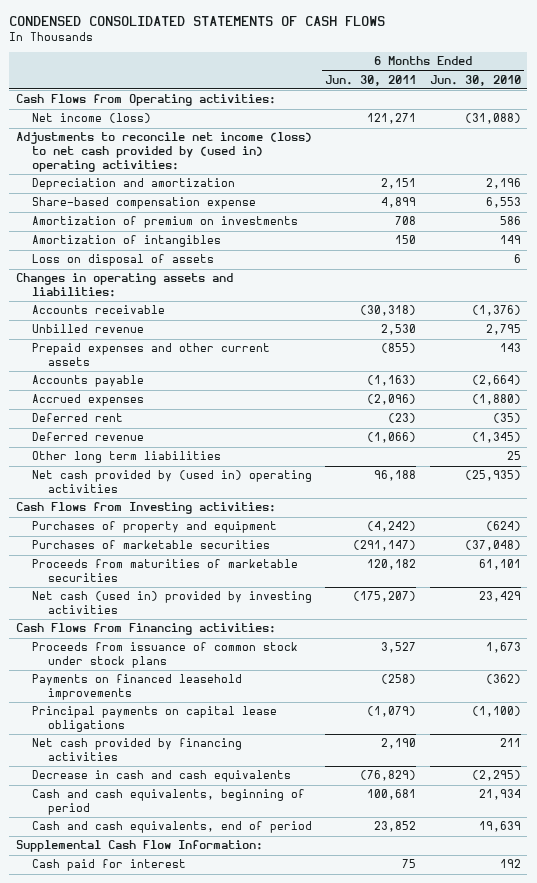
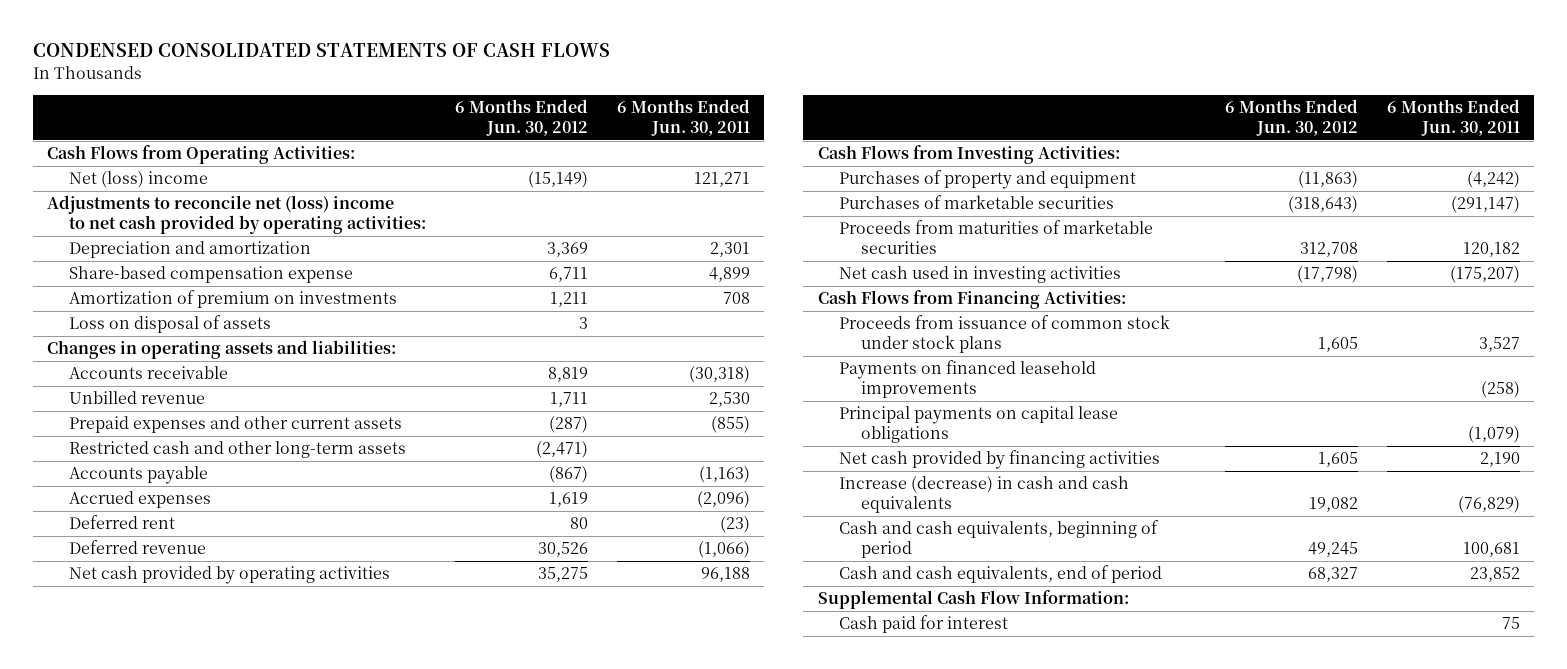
- | 6 Months Ended Jun. 30, 2011 | 6 Months Ended Jun. 30, 2010
+ | 6 Months Ended Jun. 30, 2012 | 6 Months Ended Jun. 30, 2011
- Cash Flows from Operating activities:
- Net income (loss) | 121,271 | (31,088)
- Adjustments to reconcile net income (loss) to net cash provided by (used in) operating activities:
- Depreciation and amortization | 2,151 | 2,196
+ Cash Flows from Operating Activities:
+ Net (loss) income | (15,149) | 121,271
+ Adjustments to reconcile net (loss) income to net cash provided by operating activities:
+ Depreciation and amortization | 3,369 | 2,301
- Amortization of intangibles | 150 | 149
+ Restricted cash and other long-term assets | (2,471) |
- Other long term liabilities | | 25
- Net cash provided by (used in) operating activities | 96,188 | (25,935)
- Cash Flows from Investing activities:
+ Net cash provided by operating activities | 35,275 | 96,188
+ Cash Flows from Investing Activities:
- Net cash (used in) provided by investing activities | (175,207) | 23,429
- Cash Flows from Financing activities:
+ Net cash used in investing activities | (17,798) | (175,207)
+ Cash Flows from Financing Activities:
- Decrease in cash and cash equivalents | (76,829) | (2,295)
+ Increase (decrease) in cash and cash equivalents | 19,082 | (76,829)

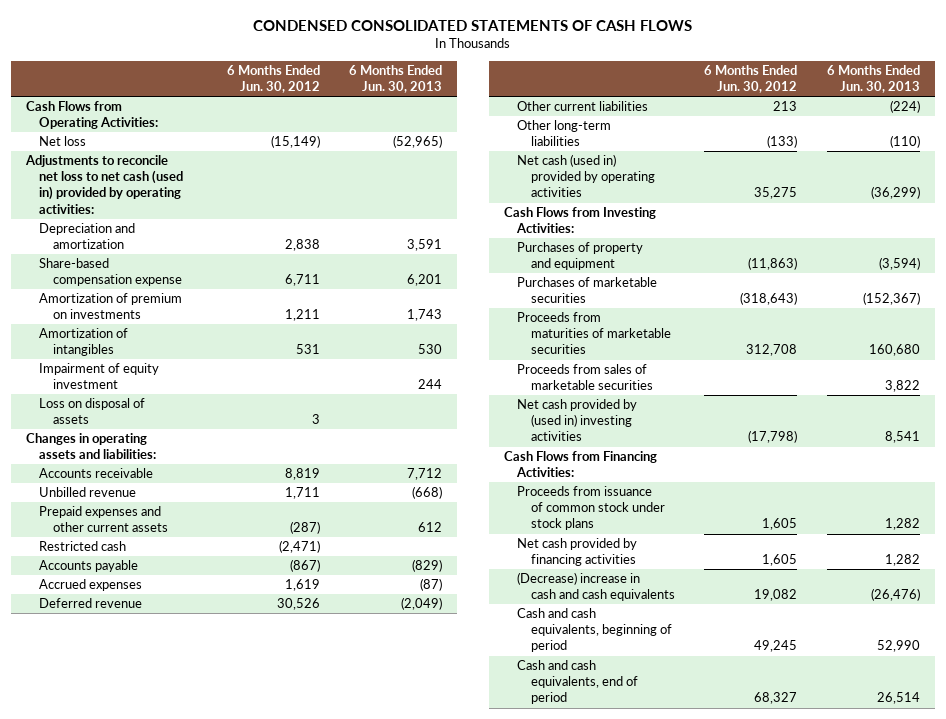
- | 6 Months Ended Jun. 30, 2012 | 6 Months Ended Jun. 30, 2011
+ | 6 Months Ended Jun. 30, 2012 | 6 Months Ended Jun. 30, 2013
- Net (loss) income | (15,149) | 121,271
- Adjustments to reconcile net (loss) income to net cash provided by operating activities:
- Depreciation and amortization | 3,369 | 2,301
+ Net loss | (15,149) | (52,965)
+ Adjustments to reconcile net loss to net cash (used in) provided by operating activities:
+ Depreciation and amortization | 2,838 | 3,591
+ Amortization of intangibles | 531 | 530
+ Impairment of equity investment | | 244
- Restricted cash and other long-term assets | (2,471) |
+ Restricted cash | (2,471) |
- Deferred rent | 80 | (23)
- Net cash provided by operating activities | 35,275 | 96,188
+ Other current liabilities | 213 | (224)
+ Other long-term liabilities | (133) | (110)
+ Net cash (used in) provided by operating activities | 35,275 | (36,299)
- Net cash used in investing activities | (17,798) | (175,207)
+ Proceeds from sales of marketable securities | | 3,822
+ Net cash provided by (used in) investing activities | (17,798) | 8,541
- Payments on financed leasehold improvements | | (258)
- Principal payments on capital lease obligations | | (1,079)
- Increase (decrease) in cash and cash equivalents | 19,082 | (76,829)
+ (Decrease) increase in cash and cash equivalents | 19,082 | (26,476)
- Supplemental Cash Flow Information:
- Cash paid for interest | | 75

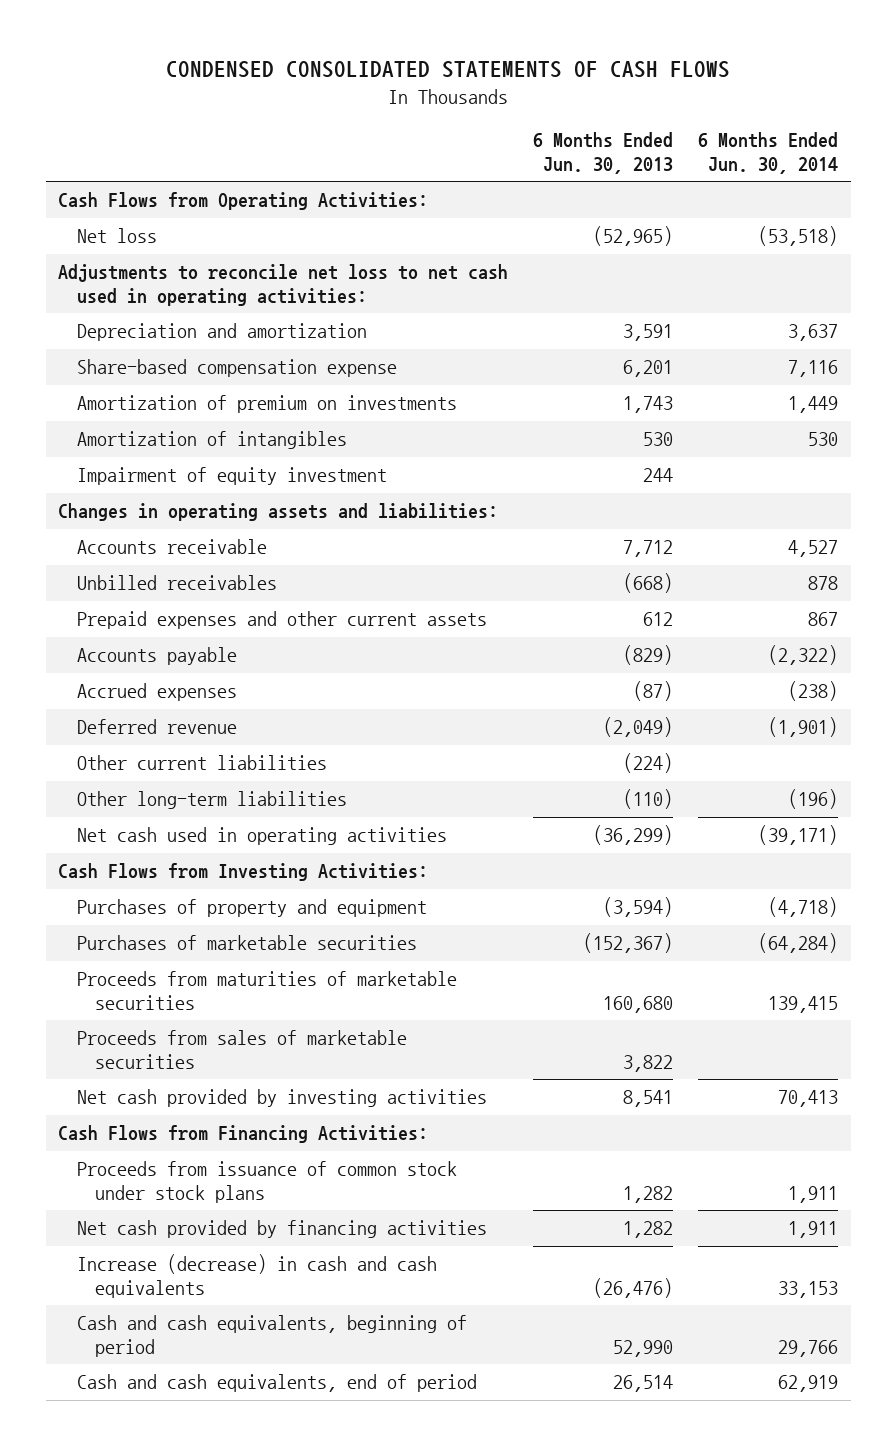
- | 6 Months Ended Jun. 30, 2012 | 6 Months Ended Jun. 30, 2013
+ | 6 Months Ended Jun. 30, 2013 | 6 Months Ended Jun. 30, 2014
- Adjustments to reconcile net loss to net cash (used in) provided by operating activities:
+ Adjustments to reconcile net loss to net cash used in operating activities:
- Loss on disposal of assets | 3 |
- Unbilled revenue | 1,711 | (668)
+ Unbilled receivables | (668) | 878
- Restricted cash | (2,471) |
- Net cash (used in) provided by operating activities | 35,275 | (36,299)
+ Net cash used in operating activities | (36,299) | (39,171)
- Net cash provided by (used in) investing activities | (17,798) | 8,541
+ Net cash provided by investing activities | 8,541 | 70,413
- (Decrease) increase in cash and cash equivalents | 19,082 | (26,476)
+ Increase (decrease) in cash and cash equivalents | (26,476) | 33,153

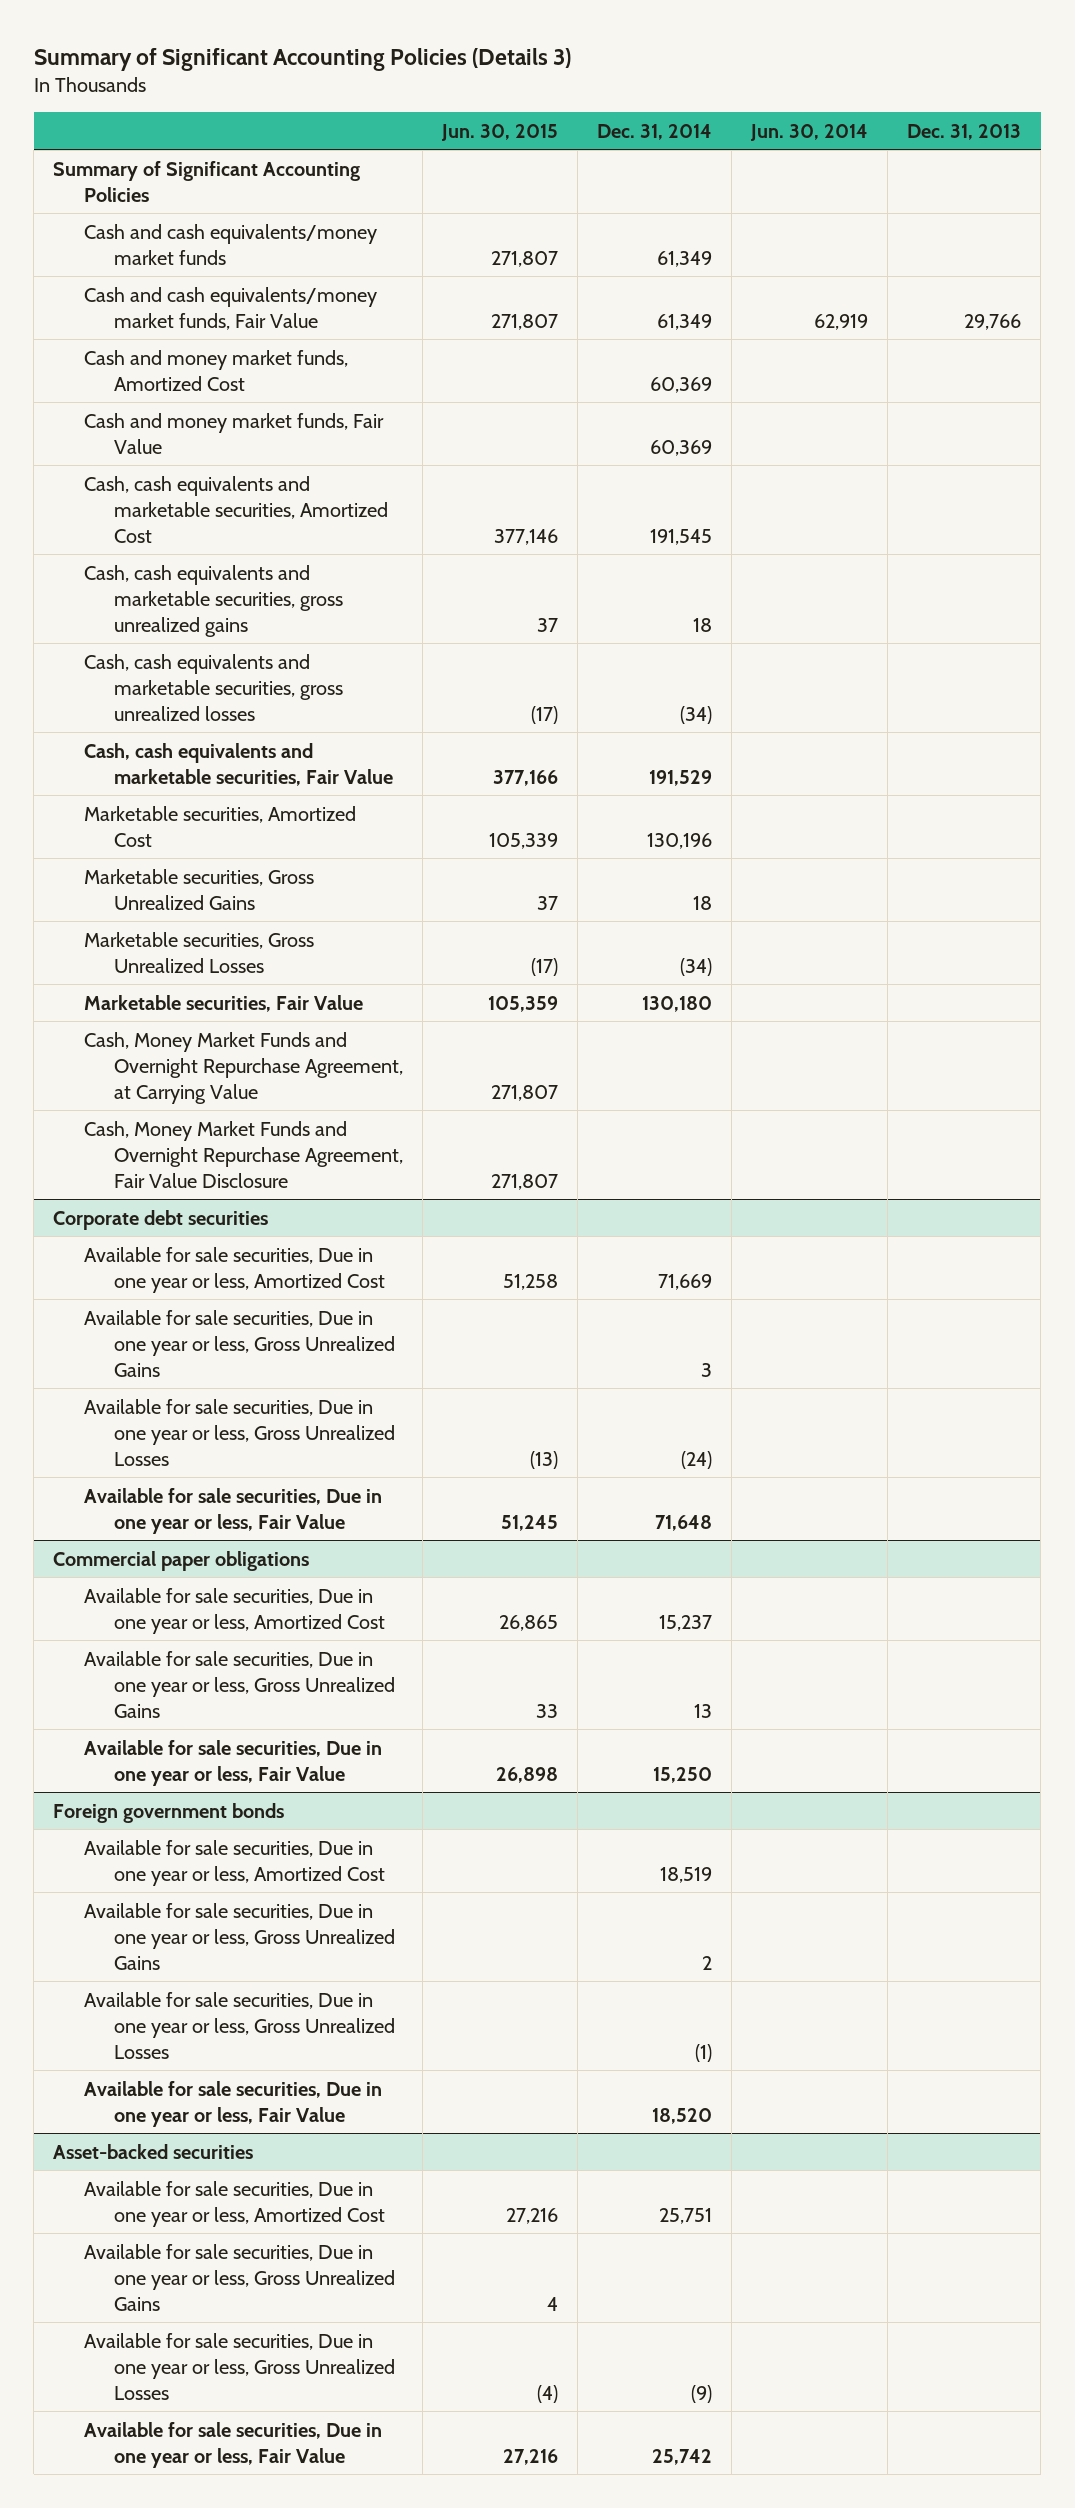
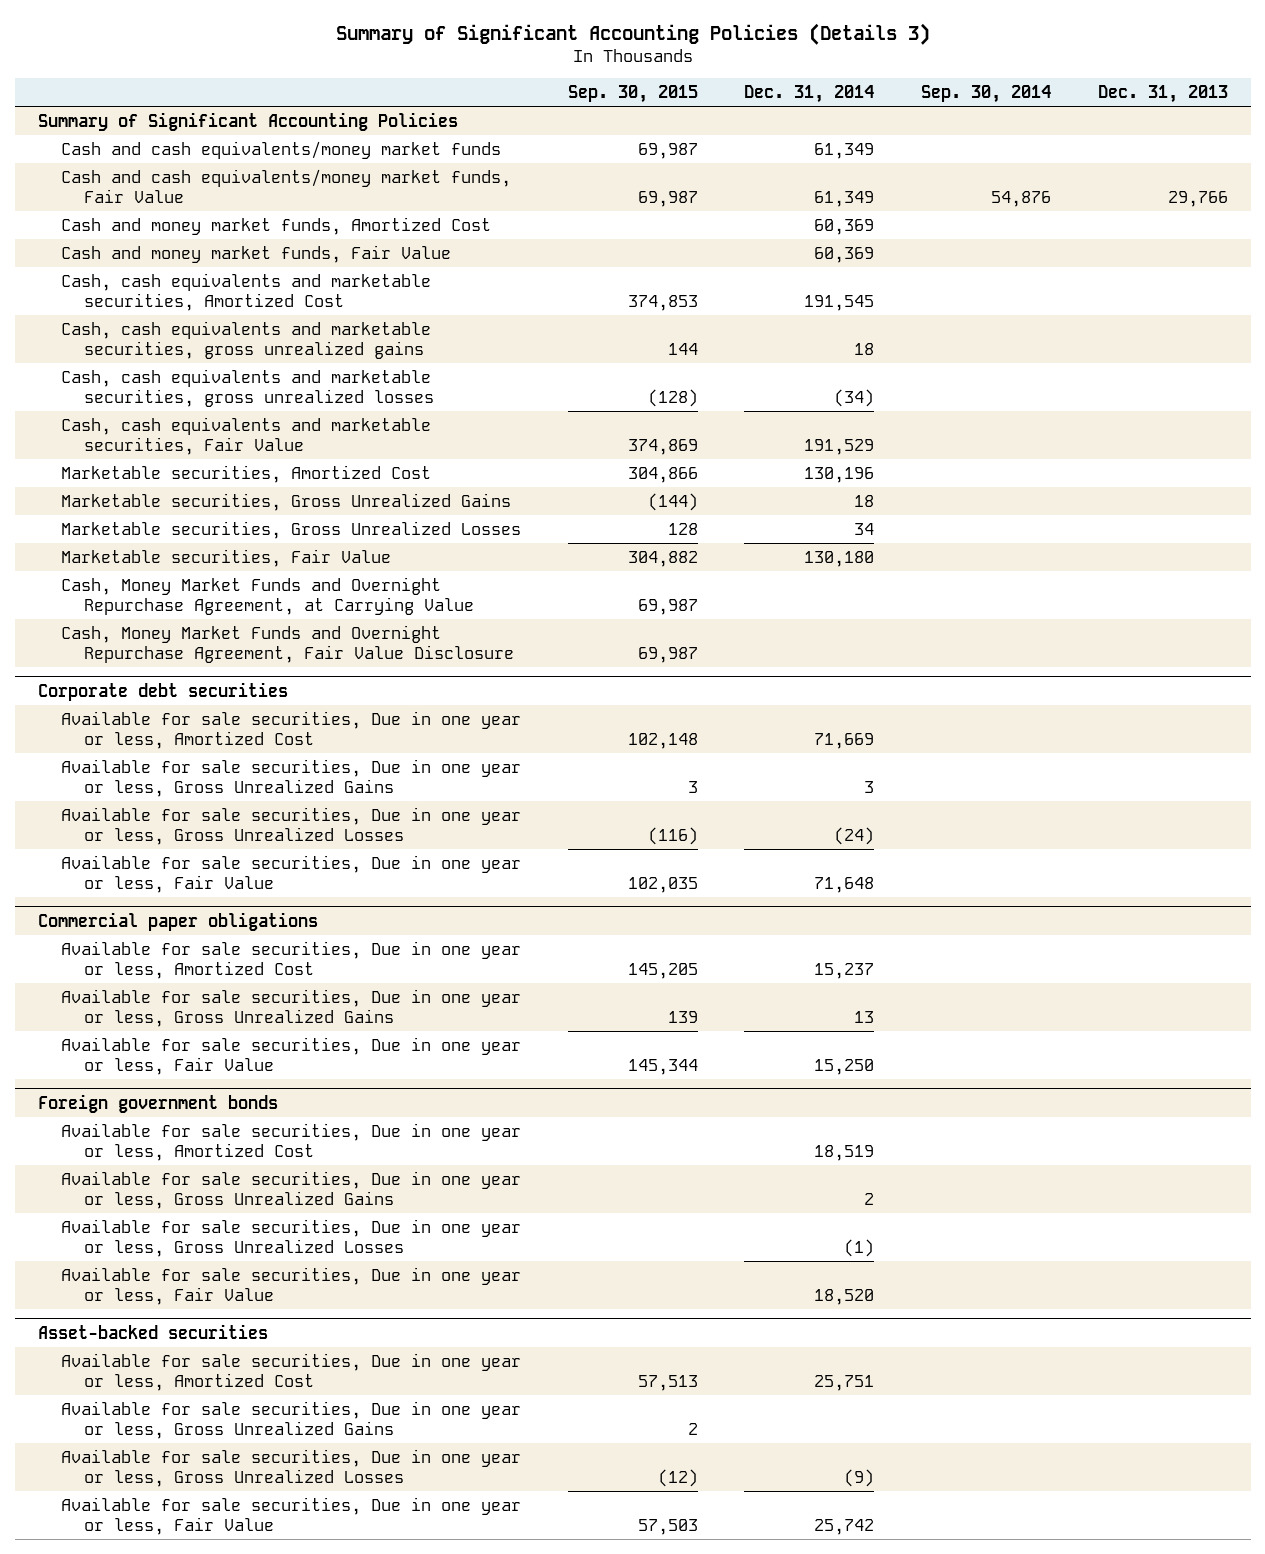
- | Jun. 30, 2015 | Dec. 31, 2014 | Jun. 30, 2014 | Dec. 31, 2013
+ | Sep. 30, 2015 | Dec. 31, 2014 | Sep. 30, 2014 | Dec. 31, 2013
- Marketable securities, Gross Unrealized Losses | (17) | (34) | |
+ Marketable securities, Gross Unrealized Losses | 128 | 34 | |

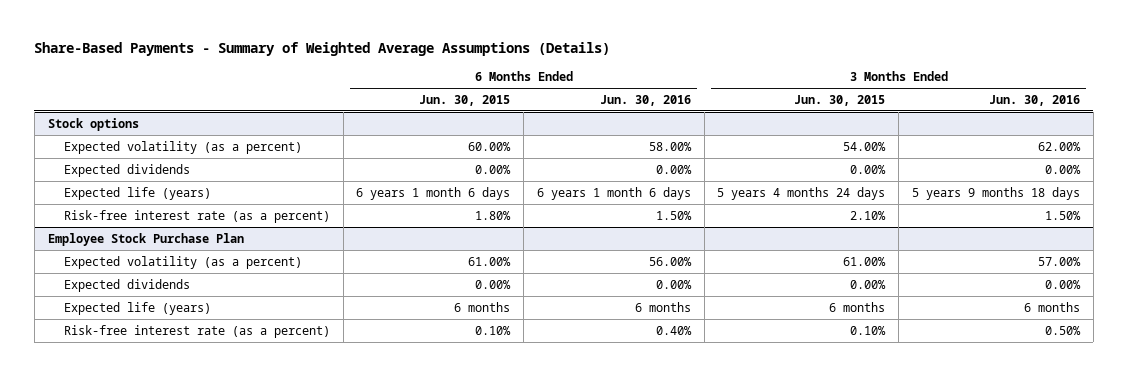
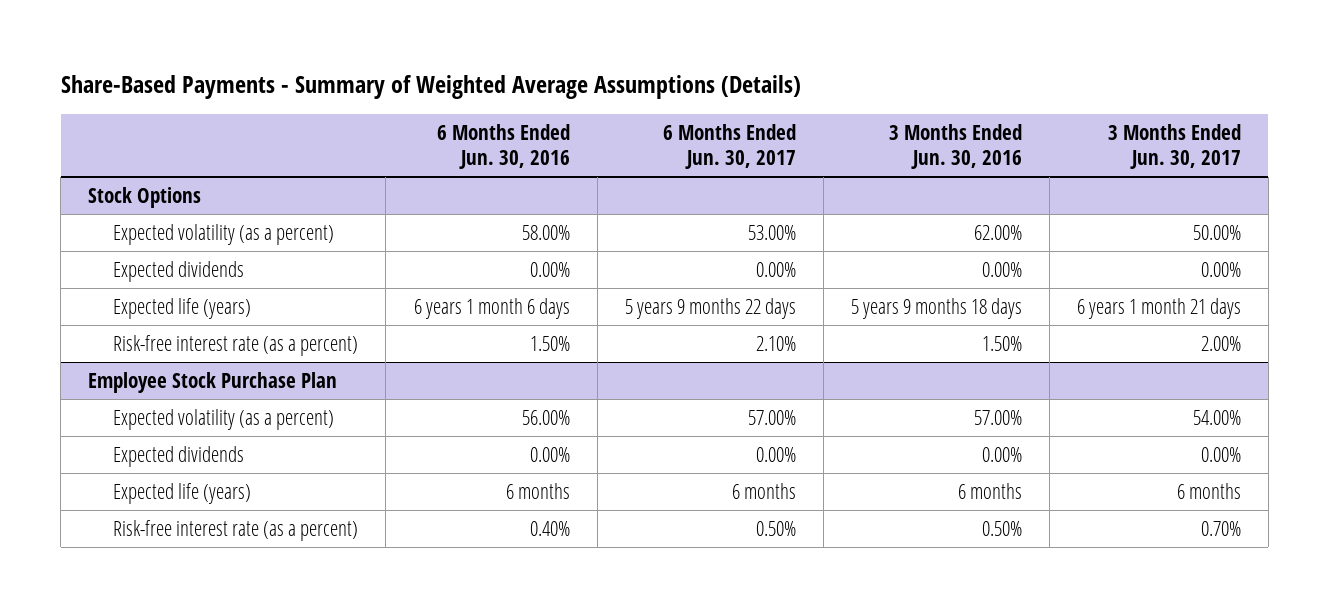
- | 6 Months Ended Jun. 30, 2015 | 6 Months Ended Jun. 30, 2016 | 3 Months Ended Jun. 30, 2015 | 3 Months Ended Jun. 30, 2016
+ | 6 Months Ended Jun. 30, 2016 | 6 Months Ended Jun. 30, 2017 | 3 Months Ended Jun. 30, 2016 | 3 Months Ended Jun. 30, 2017
- Stock options
+ Stock Options

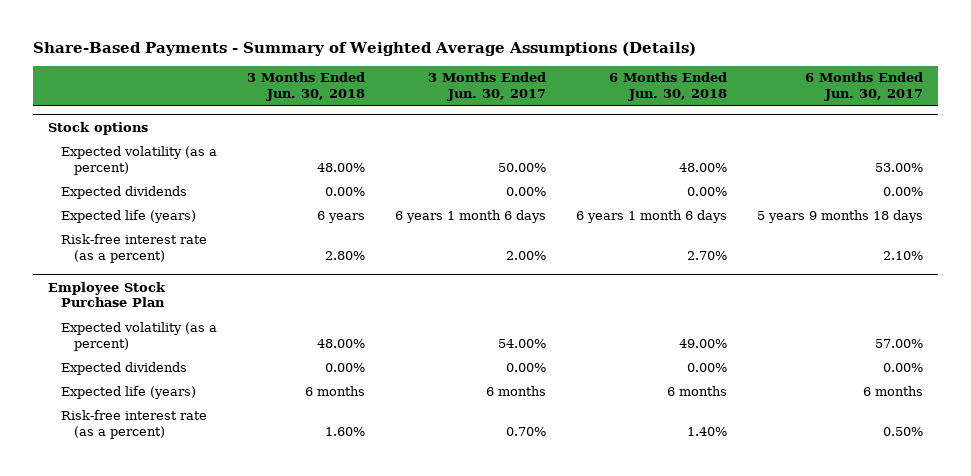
- | 6 Months Ended Jun. 30, 2016 | 6 Months Ended Jun. 30, 2017 | 3 Months Ended Jun. 30, 2016 | 3 Months Ended Jun. 30, 2017
+ | 3 Months Ended Jun. 30, 2018 | 3 Months Ended Jun. 30, 2017 | 6 Months Ended Jun. 30, 2018 | 6 Months Ended Jun. 30, 2017
- Stock Options
+ Stock options
- Expected life (years) | 6 years 1 month 6 days | 5 years 9 months 22 days | 5 years 9 months 18 days | 6 years 1 month 21 days
+ Expected life (years) | 6 years | 6 years 1 month 6 days | 6 years 1 month 6 days | 5 years 9 months 18 days

